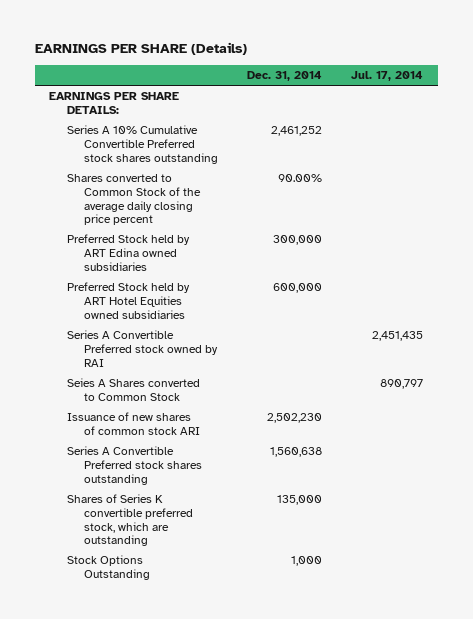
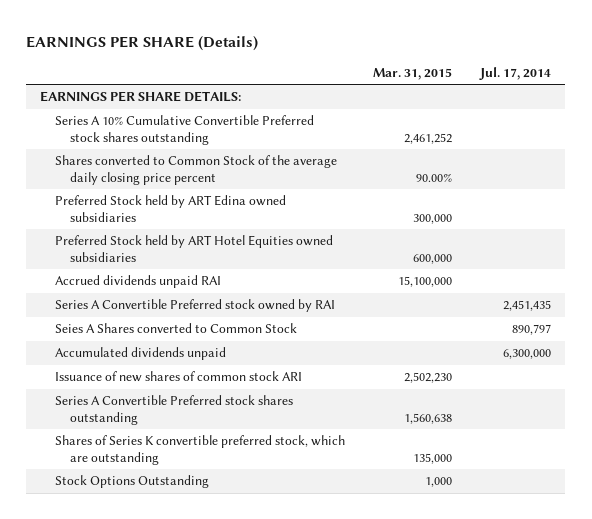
- | Dec. 31, 2014 | Jul. 17, 2014
+ | Mar. 31, 2015 | Jul. 17, 2014
+ Accrued dividends unpaid RAI | 15,100,000 |
+ Accumulated dividends unpaid | | 6,300,000

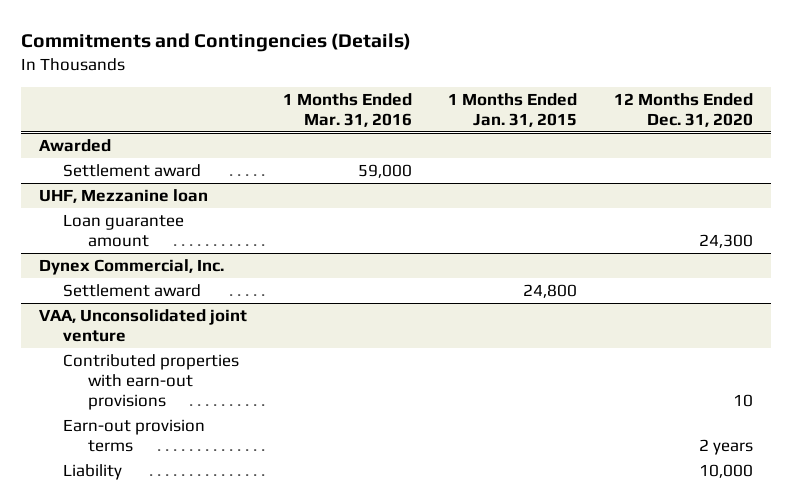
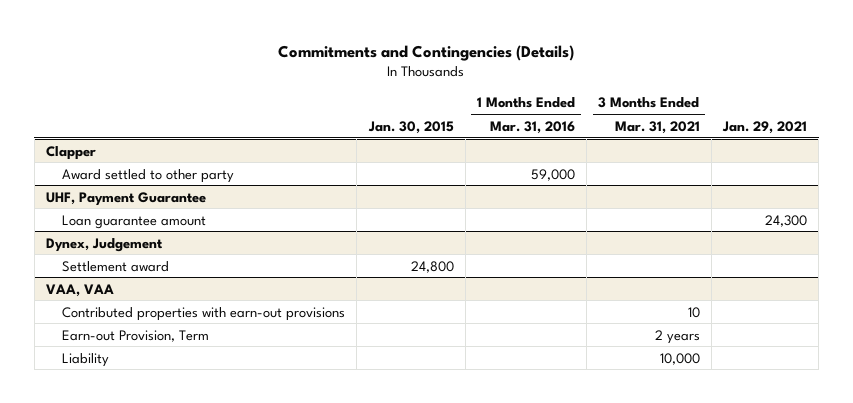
- | 1 Months Ended Mar. 31, 2016 | 1 Months Ended Jan. 31, 2015 | 12 Months Ended Dec. 31, 2020
+ | Jan. 30, 2015 | 1 Months Ended Mar. 31, 2016 | 3 Months Ended Mar. 31, 2021 | Jan. 29, 2021
- Awarded
- Settlement award | 59,000 | |
- UHF, Mezzanine loan
- Loan guarantee amount | | | 24,300
- Dynex Commercial, Inc.
- Settlement award | | 24,800 |
- VAA, Unconsolidated joint venture
+ Clapper
+ Award settled to other party | | 59,000 | |
+ UHF, Payment Guarantee
+ Loan guarantee amount | | | | 24,300
+ Dynex, Judgement
+ Settlement award | 24,800 | | |
+ VAA, VAA
- Earn-out provision terms | | | 2 years
+ Earn-out Provision, Term | | | 2 years |

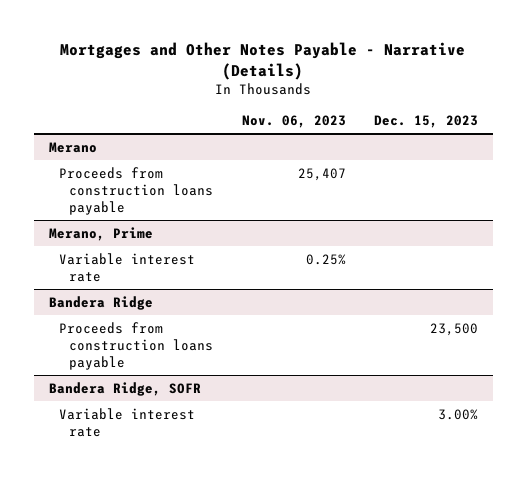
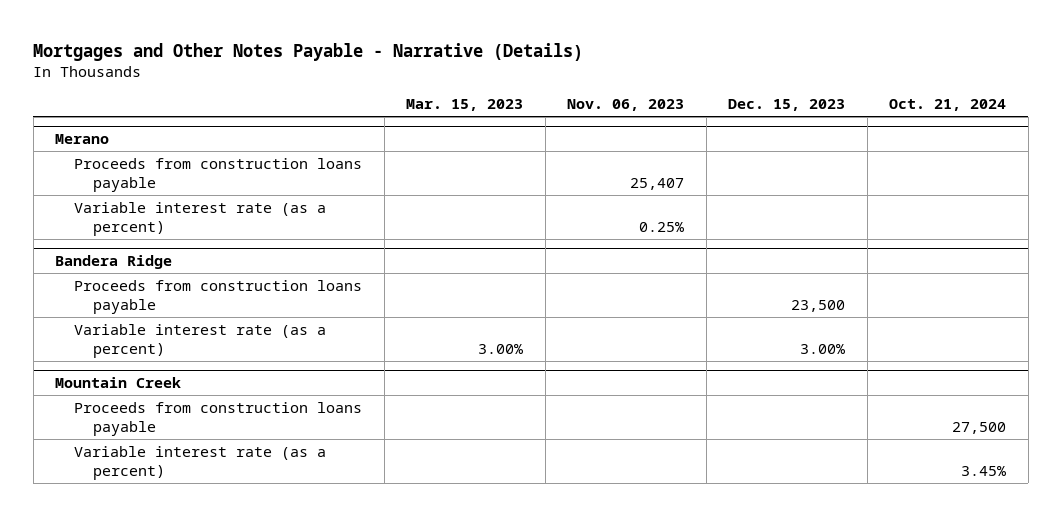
- | Nov. 06, 2023 | Dec. 15, 2023
+ | Mar. 15, 2023 | Nov. 06, 2023 | Dec. 15, 2023 | Oct. 21, 2024
- Merano, Prime
- Variable interest rate | 0.25% |
@ Merano
+ Variable interest rate (as a percent) | | 0.25% | |
- Bandera Ridge, SOFR
- Variable interest rate | | 3.00%
@ Bandera Ridge
+ Variable interest rate (as a percent) | 3.00% | | 3.00% |
+ Mountain Creek
+ Proceeds from construction loans payable | | | | 27,500
+ Variable interest rate (as a percent) | | | | 3.45%

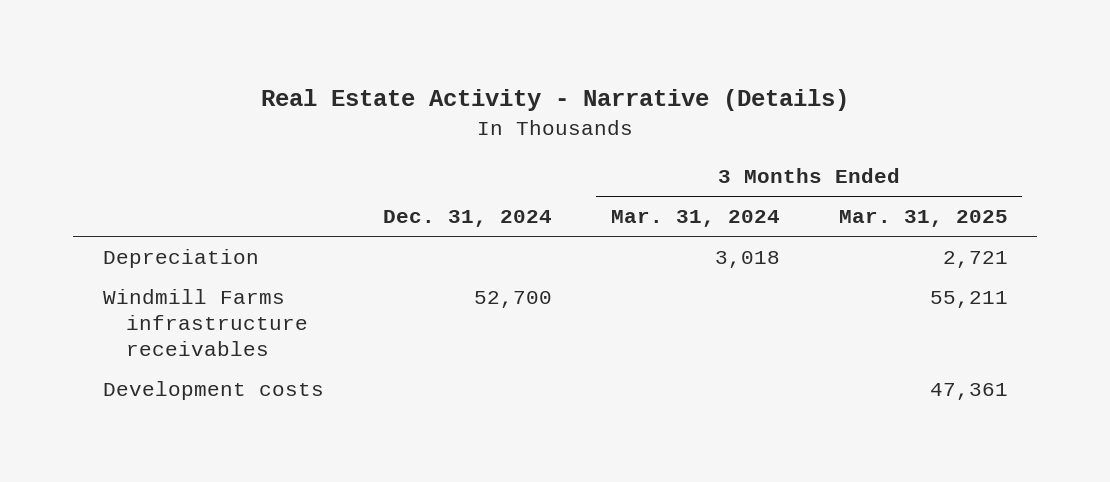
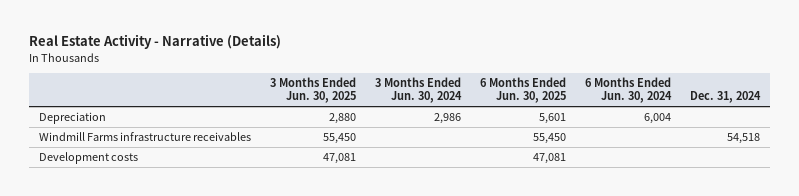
- | Dec. 31, 2024 | 3 Months Ended Mar. 31, 2024 | 3 Months Ended Mar. 31, 2025
+ | 3 Months Ended Jun. 30, 2025 | 3 Months Ended Jun. 30, 2024 | 6 Months Ended Jun. 30, 2025 | 6 Months Ended Jun. 30, 2024 | Dec. 31, 2024
- Windmill Farms infrastructure receivables | 52,700 | | 55,211
+ Windmill Farms infrastructure receivables | 55,450 | | 55,450 | | 54,518

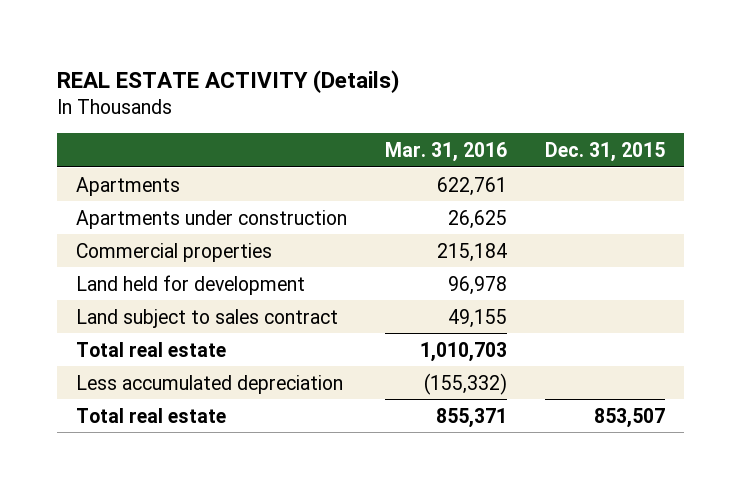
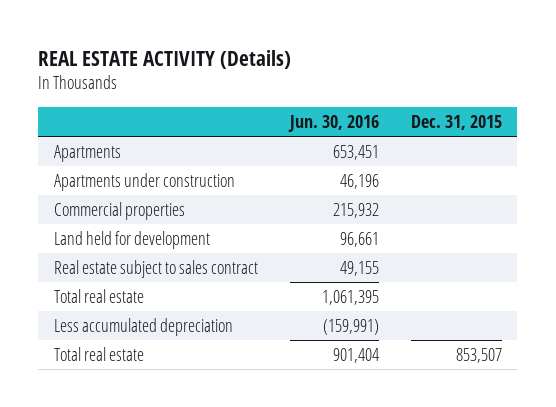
- | Mar. 31, 2016 | Dec. 31, 2015
+ | Jun. 30, 2016 | Dec. 31, 2015
- Land subject to sales contract | 49,155 |
+ Real estate subject to sales contract | 49,155 |

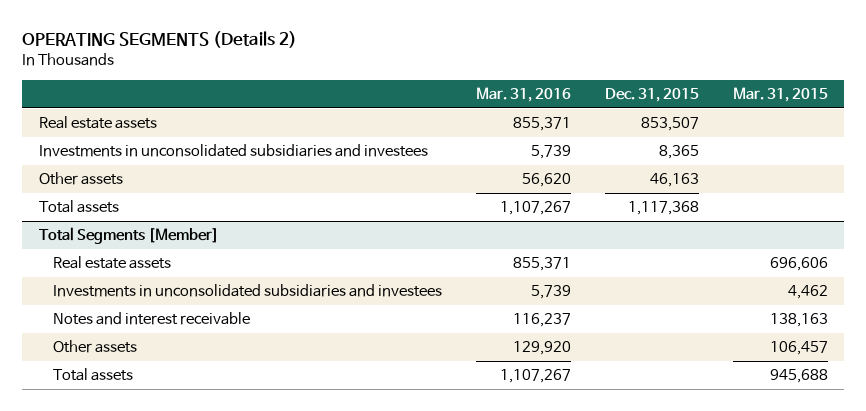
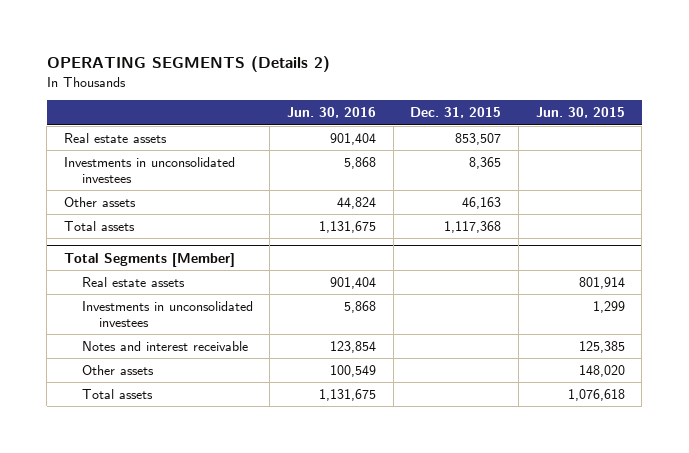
- | Mar. 31, 2016 | Dec. 31, 2015 | Mar. 31, 2015
+ | Jun. 30, 2016 | Dec. 31, 2015 | Jun. 30, 2015
- Investments in unconsolidated subsidiaries and investees | 5,739 | 8,365 |
+ Investments in unconsolidated investees | 5,868 | 8,365 |
@ Total Segments [Member]
- Investments in unconsolidated subsidiaries and investees | 5,739 | | 4,462
+ Investments in unconsolidated investees | 5,868 | | 1,299

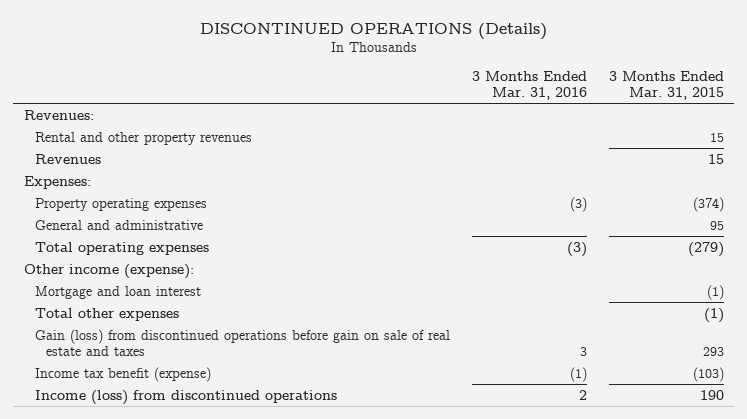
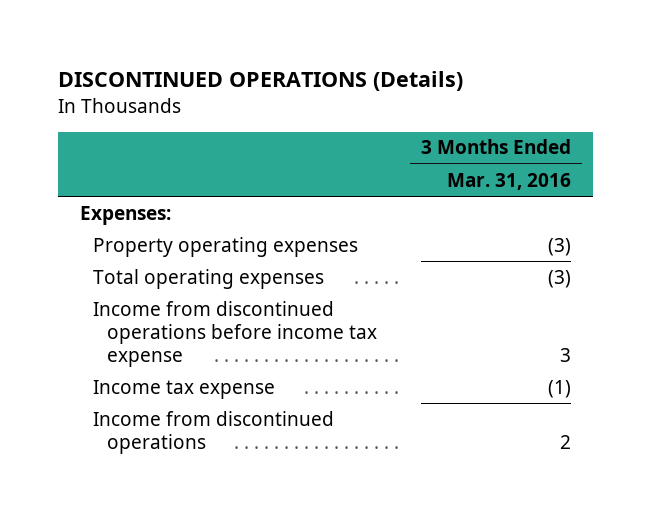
- | 3 Months Ended Mar. 31, 2016 | 3 Months Ended Mar. 31, 2015
+ | 3 Months Ended Mar. 31, 2016
- Revenues:
- Rental and other property revenues | | 15
- Revenues | | 15
- General and administrative | | 95
- Other income (expense):
- Mortgage and loan interest | | (1)
- Total other expenses | | (1)
- Gain (loss) from discontinued operations before gain on sale of real estate and taxes | 3 | 293
- Income tax benefit (expense) | (1) | (103)
- Income (loss) from discontinued operations | 2 | 190
+ Income from discontinued operations before income tax expense | 3
+ Income tax expense | (1)
+ Income from discontinued operations | 2

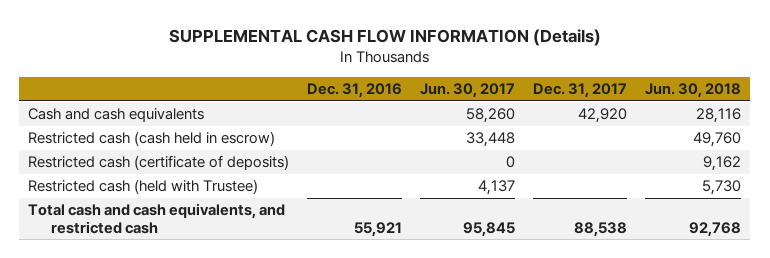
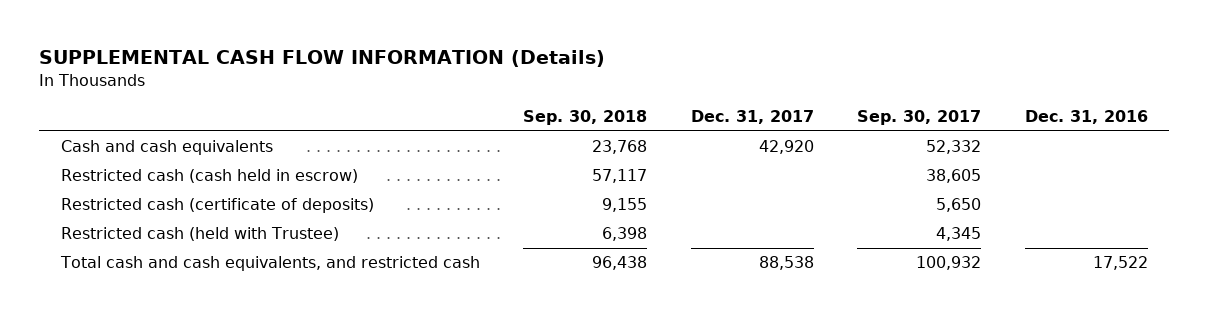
- | Dec. 31, 2016 | Jun. 30, 2017 | Dec. 31, 2017 | Jun. 30, 2018
+ | Sep. 30, 2018 | Dec. 31, 2017 | Sep. 30, 2017 | Dec. 31, 2016
- Total cash and cash equivalents, and restricted cash | 55,921 | 95,845 | 88,538 | 92,768
+ Total cash and cash equivalents, and restricted cash | 96,438 | 88,538 | 100,932 | 17,522

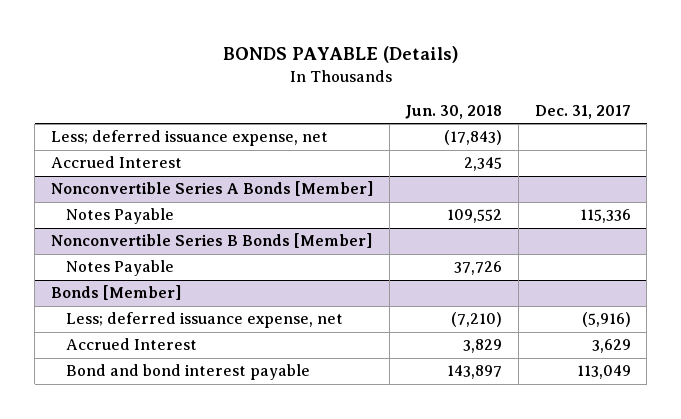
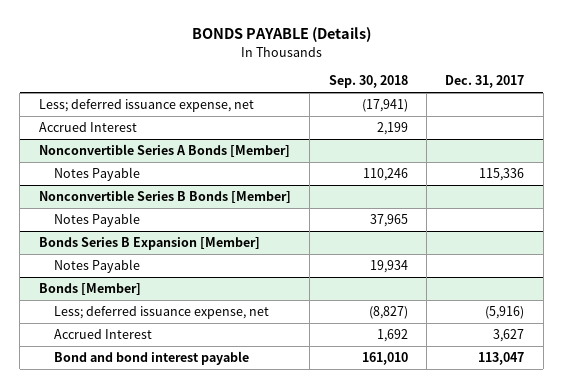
- | Jun. 30, 2018 | Dec. 31, 2017
+ | Sep. 30, 2018 | Dec. 31, 2017
+ Bonds Series B Expansion [Member]
+ Notes Payable | 19,934 |
@ Bonds [Member]
- Accrued Interest | 3,829 | 3,629
- Bond and bond interest payable | 143,897 | 113,049
+ Accrued Interest | 1,692 | 3,627
+ Bond and bond interest payable | 161,010 | 113,047

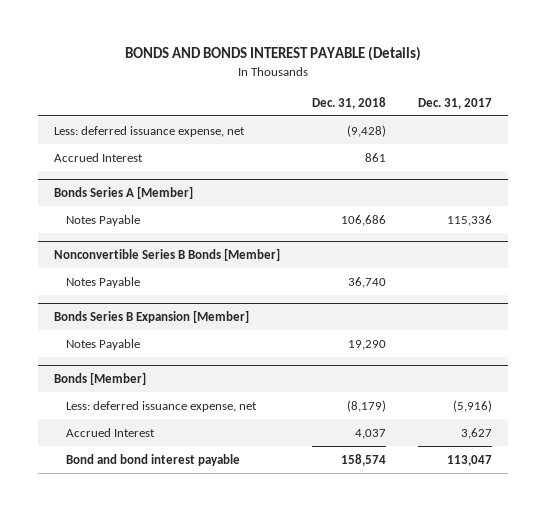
- BONDS PAYABLE (Details)
+ BONDS AND BONDS INTEREST PAYABLE (Details)
- | Sep. 30, 2018 | Dec. 31, 2017
+ | Dec. 31, 2018 | Dec. 31, 2017
- Less; deferred issuance expense, net | (17,941) |
+ Less: deferred issuance expense, net | (9,428) |
- Nonconvertible Series A Bonds [Member]
+ Bonds Series A [Member]
@ Bonds [Member]
- Less; deferred issuance expense, net | (8,827) | (5,916)
+ Less: deferred issuance expense, net | (8,179) | (5,916)

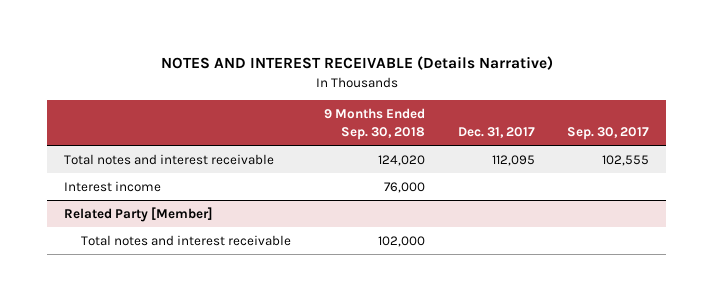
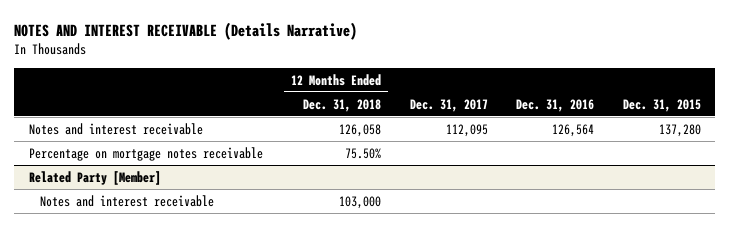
- | 9 Months Ended Sep. 30, 2018 | Dec. 31, 2017 | Sep. 30, 2017
+ | 12 Months Ended Dec. 31, 2018 | Dec. 31, 2017 | Dec. 31, 2016 | Dec. 31, 2015
- Total notes and interest receivable | 124,020 | 112,095 | 102,555
- Interest income | 76,000 | |
+ Notes and interest receivable | 126,058 | 112,095 | 126,564 | 137,280
+ Percentage on mortgage notes receivable | 75.50% | | |
@ Related Party [Member]
- Total notes and interest receivable | 102,000 | |
+ Notes and interest receivable | 103,000 | | |

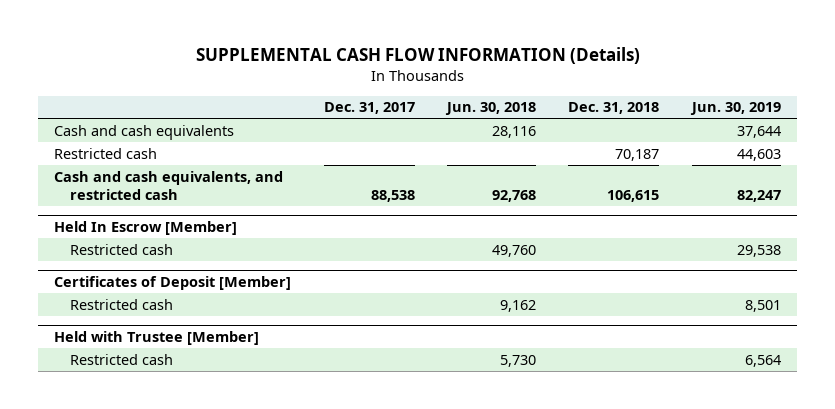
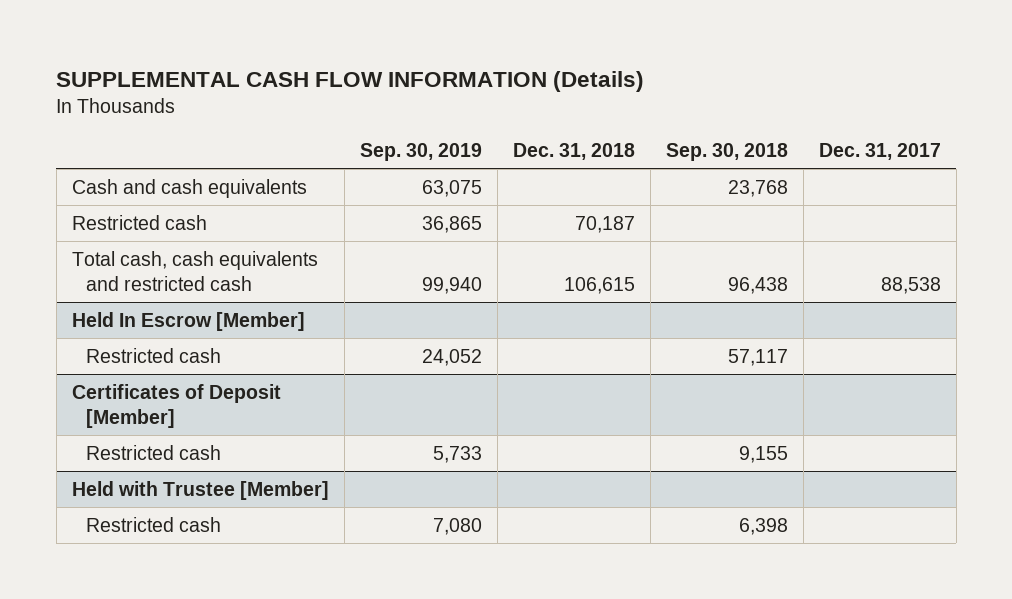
- | Dec. 31, 2017 | Jun. 30, 2018 | Dec. 31, 2018 | Jun. 30, 2019
+ | Sep. 30, 2019 | Dec. 31, 2018 | Sep. 30, 2018 | Dec. 31, 2017
- Cash and cash equivalents, and restricted cash | 88,538 | 92,768 | 106,615 | 82,247
+ Total cash, cash equivalents and restricted cash | 99,940 | 106,615 | 96,438 | 88,538

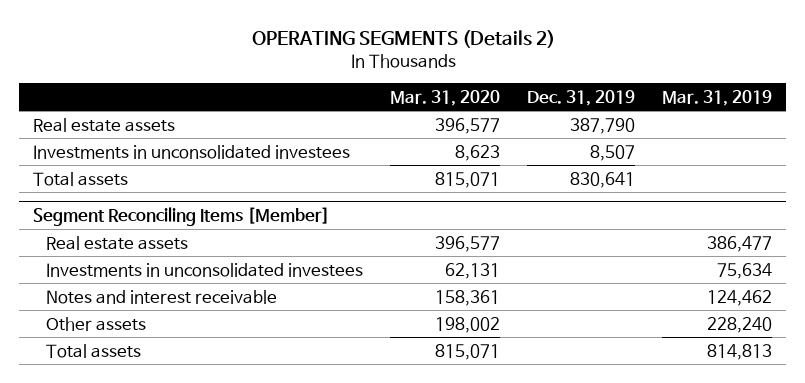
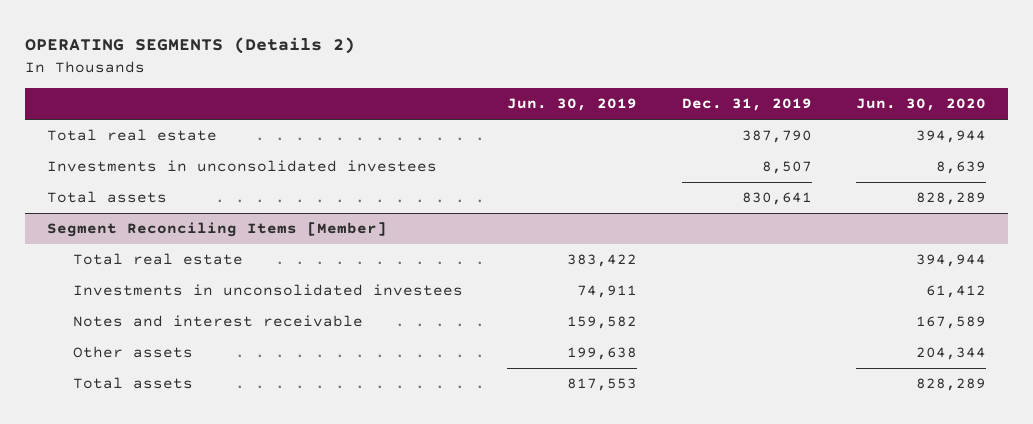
- | Mar. 31, 2020 | Dec. 31, 2019 | Mar. 31, 2019
+ | Jun. 30, 2019 | Dec. 31, 2019 | Jun. 30, 2020
- Real estate assets | 396,577 | 387,790 |
+ Total real estate | | 387,790 | 394,944
@ Segment Reconciling Items [Member]
- Real estate assets | 396,577 | | 386,477
+ Total real estate | 383,422 | | 394,944

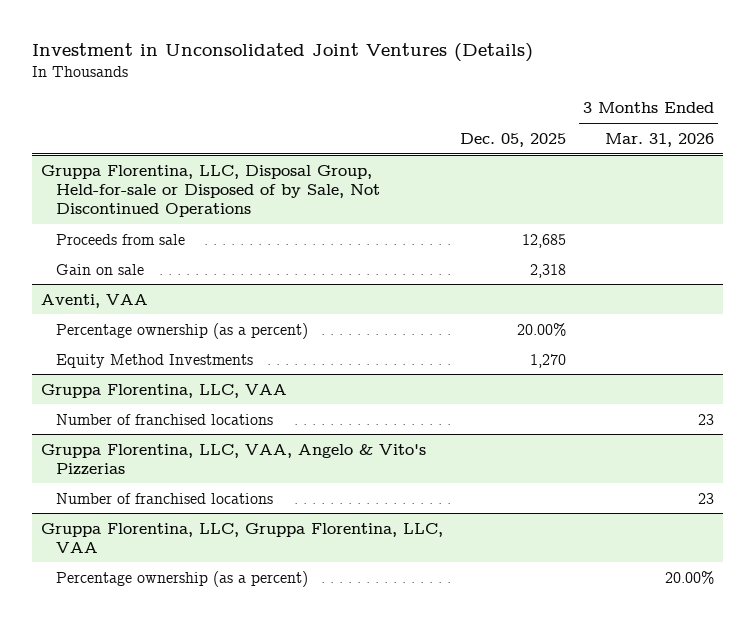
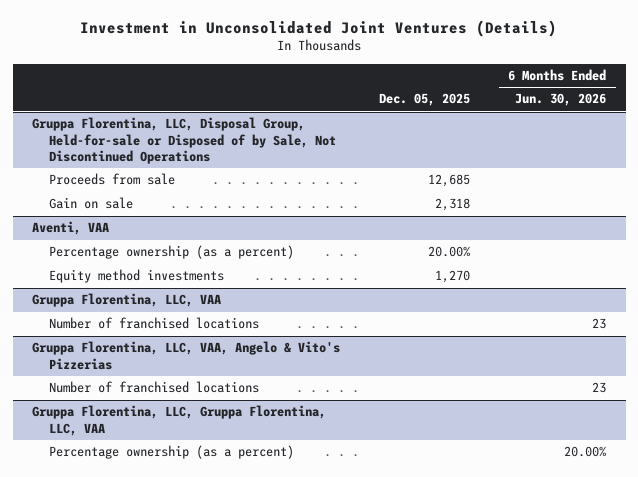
- | Dec. 05, 2025 | 3 Months Ended Mar. 31, 2026
+ | Dec. 05, 2025 | 6 Months Ended Jun. 30, 2026
@ Aventi, VAA
- Equity Method Investments | 1,270 |
+ Equity method investments | 1,270 |

